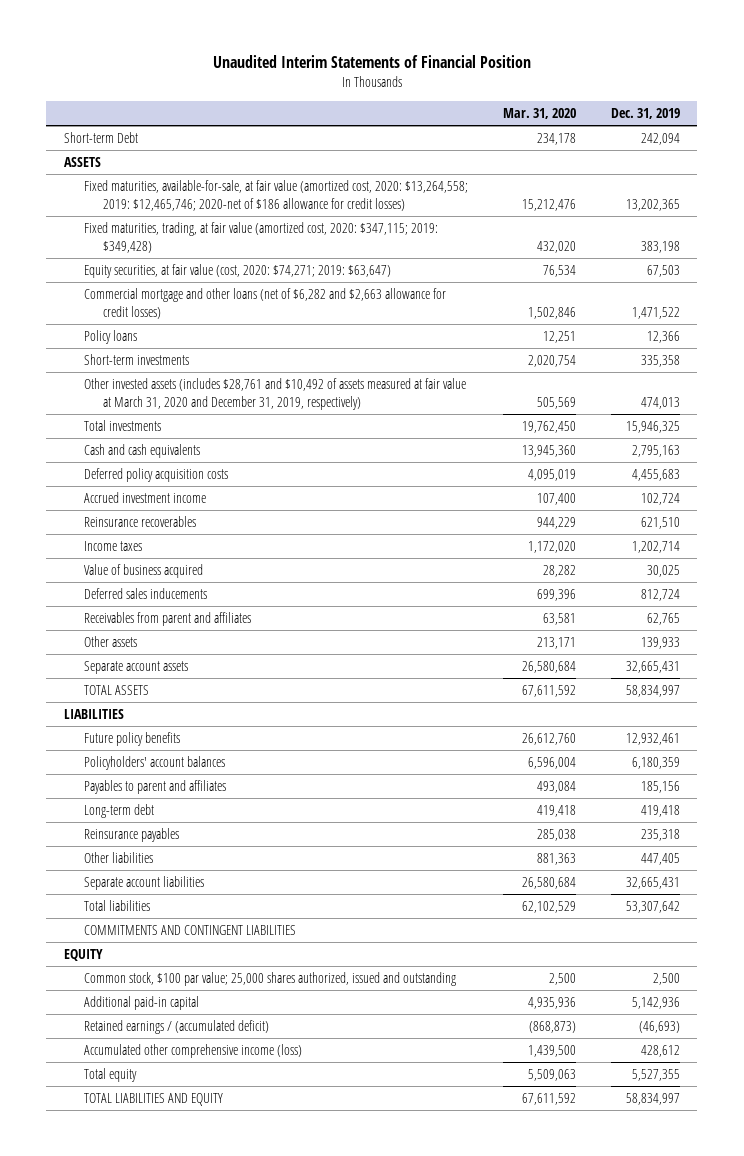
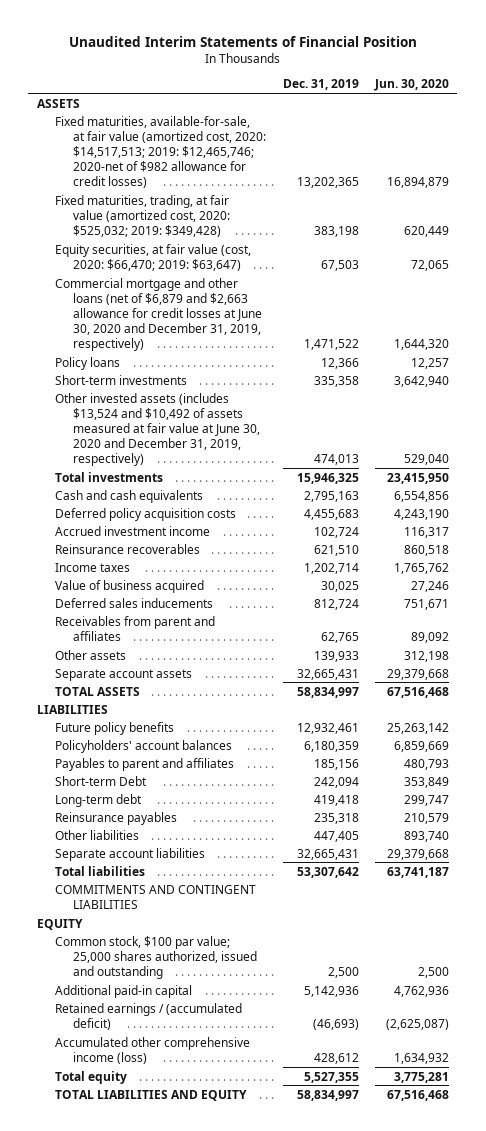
- | Mar. 31, 2020 | Dec. 31, 2019
+ | Dec. 31, 2019 | Jun. 30, 2020
- Fixed maturities, available-for-sale, at fair value (amortized cost, 2020: $13,264,558; 2019: $12,465,746; 2020-net of $186 allowance for credit losses) | 15,212,476 | 13,202,365
- Fixed maturities, trading, at fair value (amortized cost, 2020: $347,115; 2019: $349,428) | 432,020 | 383,198
- Equity securities, at fair value (cost, 2020: $74,271; 2019: $63,647) | 76,534 | 67,503
- Commercial mortgage and other loans (net of $6,282 and $2,663 allowance for credit losses) | 1,502,846 | 1,471,522
+ Fixed maturities, available-for-sale, at fair value (amortized cost, 2020: $14,517,513; 2019: $12,465,746; 2020-net of $982 allowance for credit losses) | 13,202,365 | 16,894,879
+ Fixed maturities, trading, at fair value (amortized cost, 2020: $525,032; 2019: $349,428) | 383,198 | 620,449
+ Equity securities, at fair value (cost, 2020: $66,470; 2019: $63,647) | 67,503 | 72,065
+ Commercial mortgage and other loans (net of $6,879 and $2,663 allowance for credit losses at June 30, 2020 and December 31, 2019, respectively) | 1,471,522 | 1,644,320
- Other invested assets (includes $28,761 and $10,492 of assets measured at fair value at March 31, 2020 and December 31, 2019, respectively) | 505,569 | 474,013
+ Other invested assets (includes $13,524 and $10,492 of assets measured at fair value at June 30, 2020 and December 31, 2019, respectively) | 474,013 | 529,040
moved down: Short-term Debt | 242,094 | 353,849

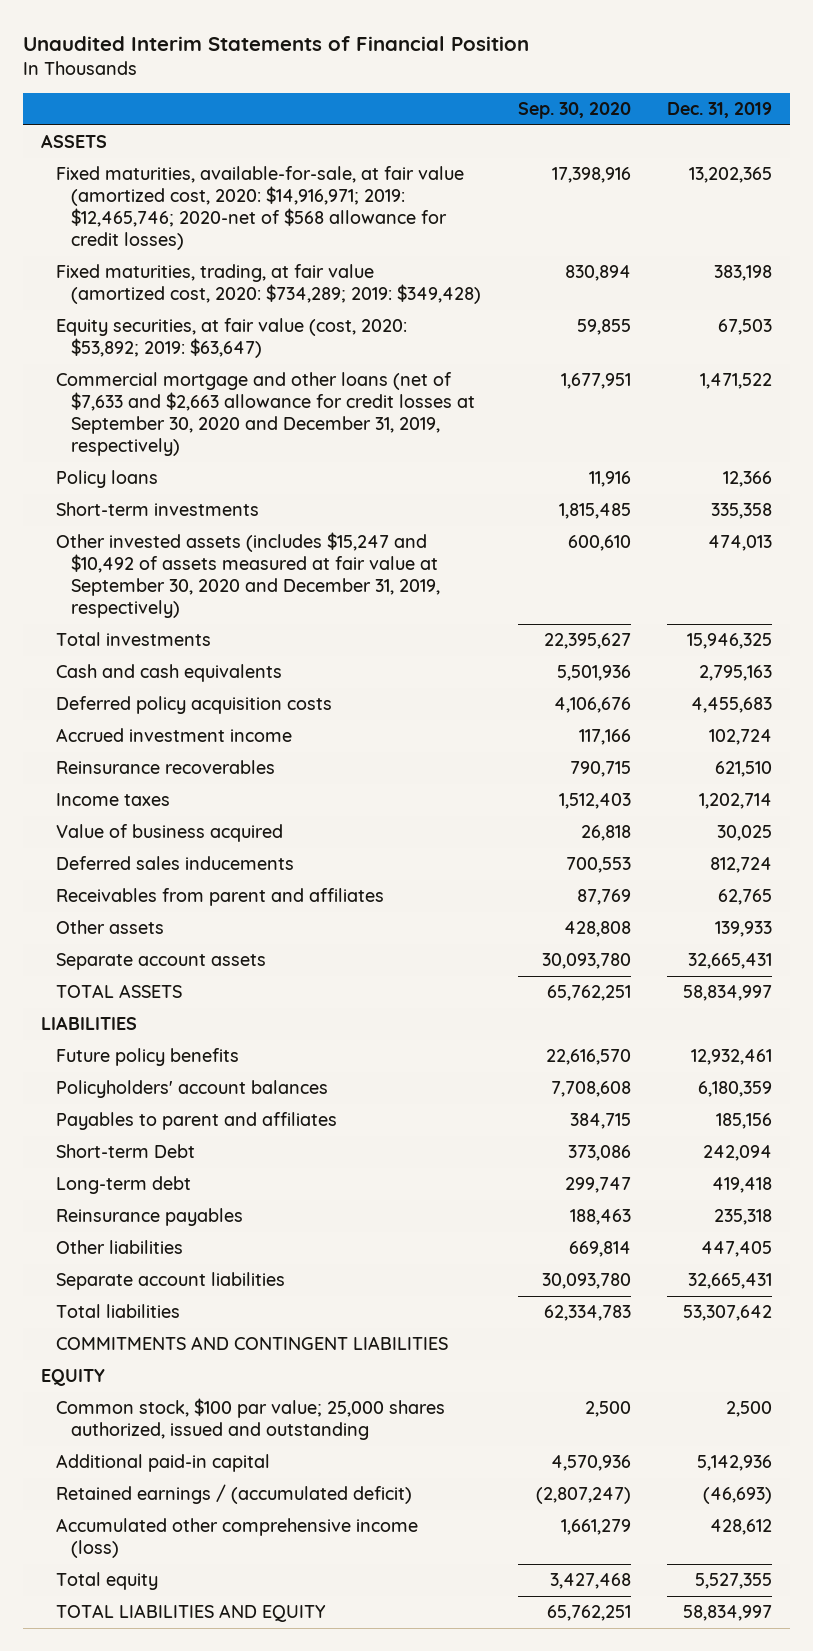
- | Dec. 31, 2019 | Jun. 30, 2020
+ | Sep. 30, 2020 | Dec. 31, 2019
- Fixed maturities, available-for-sale, at fair value (amortized cost, 2020: $14,517,513; 2019: $12,465,746; 2020-net of $982 allowance for credit losses) | 13,202,365 | 16,894,879
- Fixed maturities, trading, at fair value (amortized cost, 2020: $525,032; 2019: $349,428) | 383,198 | 620,449
- Equity securities, at fair value (cost, 2020: $66,470; 2019: $63,647) | 67,503 | 72,065
- Commercial mortgage and other loans (net of $6,879 and $2,663 allowance for credit losses at June 30, 2020 and December 31, 2019, respectively) | 1,471,522 | 1,644,320
+ Fixed maturities, available-for-sale, at fair value (amortized cost, 2020: $14,916,971; 2019: $12,465,746; 2020-net of $568 allowance for credit losses) | 17,398,916 | 13,202,365
+ Fixed maturities, trading, at fair value (amortized cost, 2020: $734,289; 2019: $349,428) | 830,894 | 383,198
+ Equity securities, at fair value (cost, 2020: $53,892; 2019: $63,647) | 59,855 | 67,503
+ Commercial mortgage and other loans (net of $7,633 and $2,663 allowance for credit losses at September 30, 2020 and December 31, 2019, respectively) | 1,677,951 | 1,471,522
- Other invested assets (includes $13,524 and $10,492 of assets measured at fair value at June 30, 2020 and December 31, 2019, respectively) | 474,013 | 529,040
+ Other invested assets (includes $15,247 and $10,492 of assets measured at fair value at September 30, 2020 and December 31, 2019, respectively) | 600,610 | 474,013

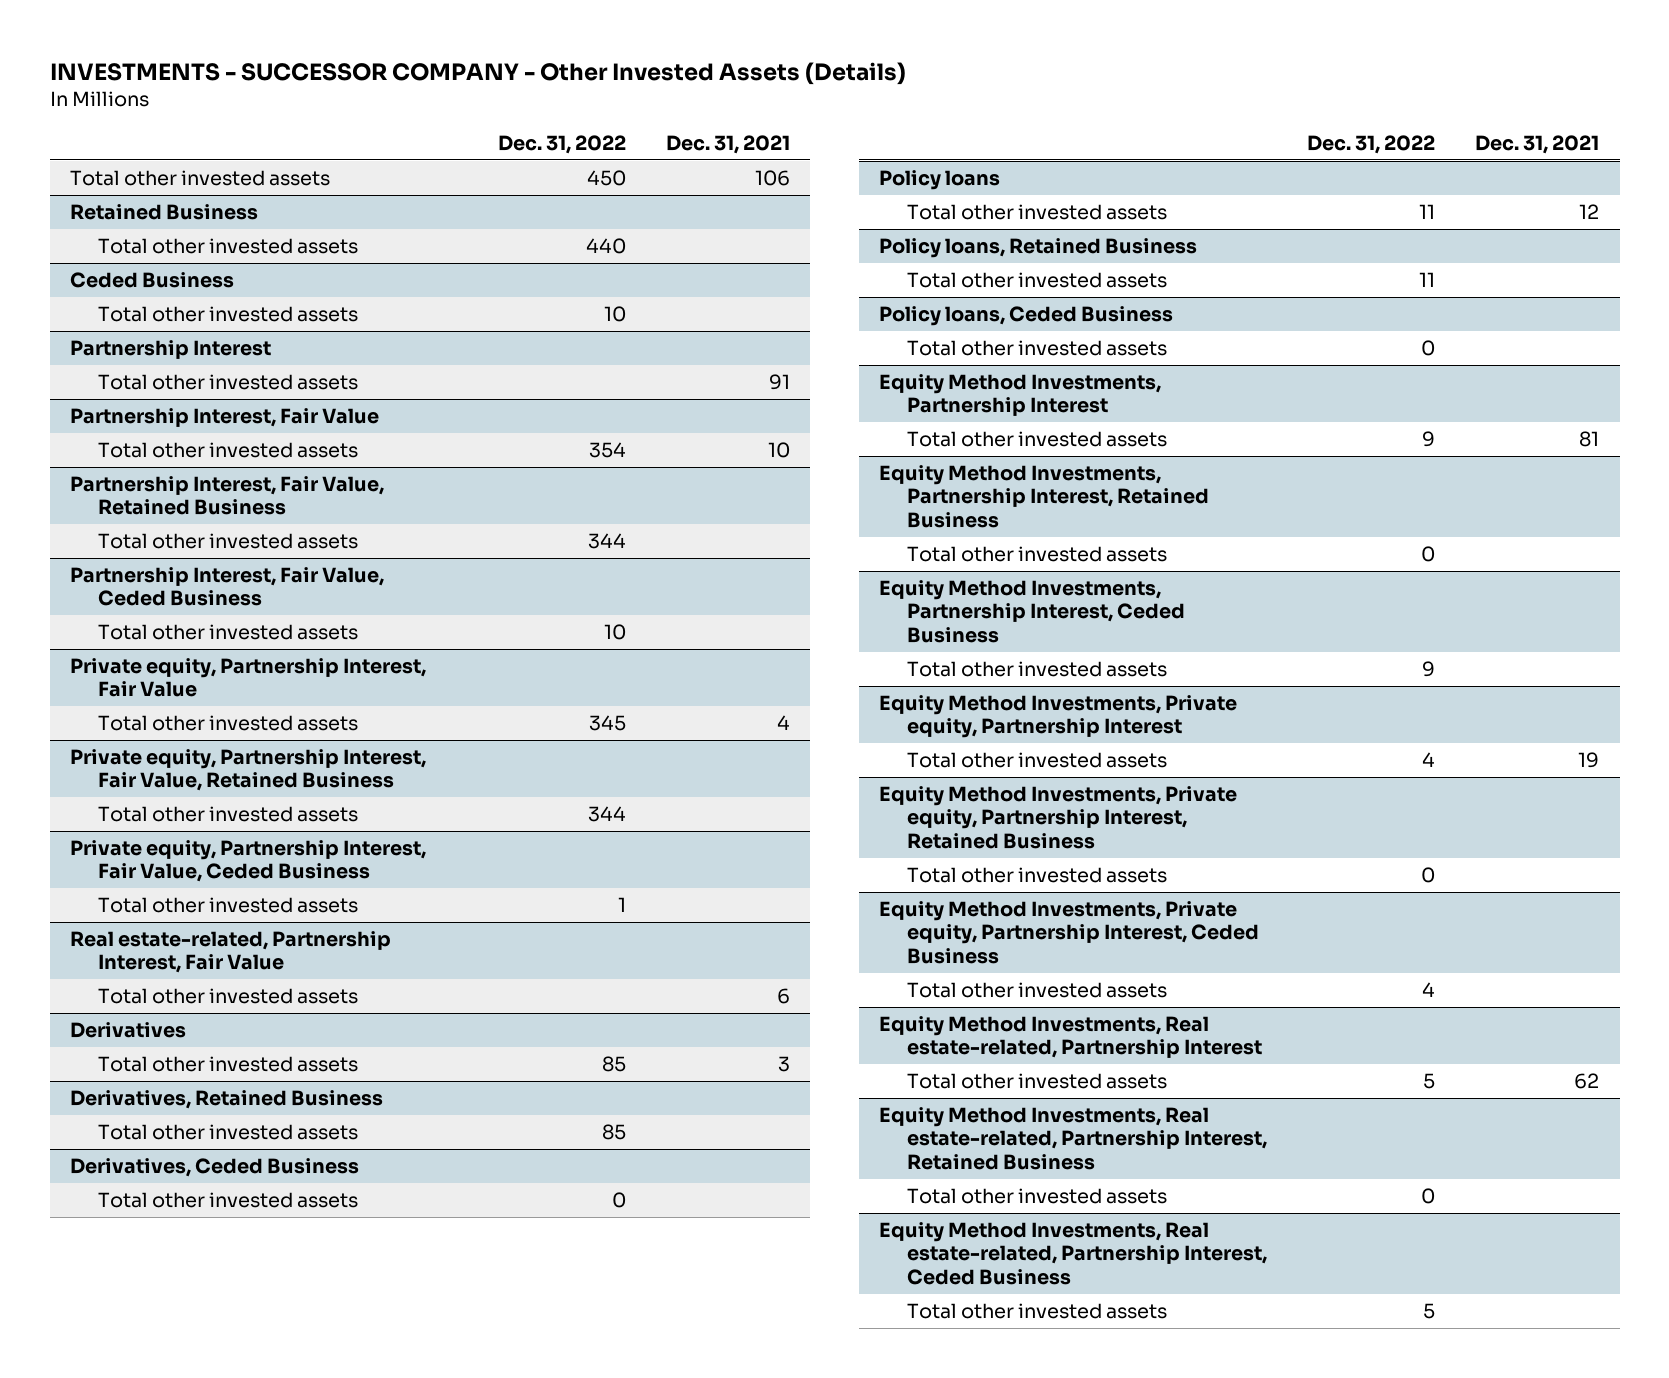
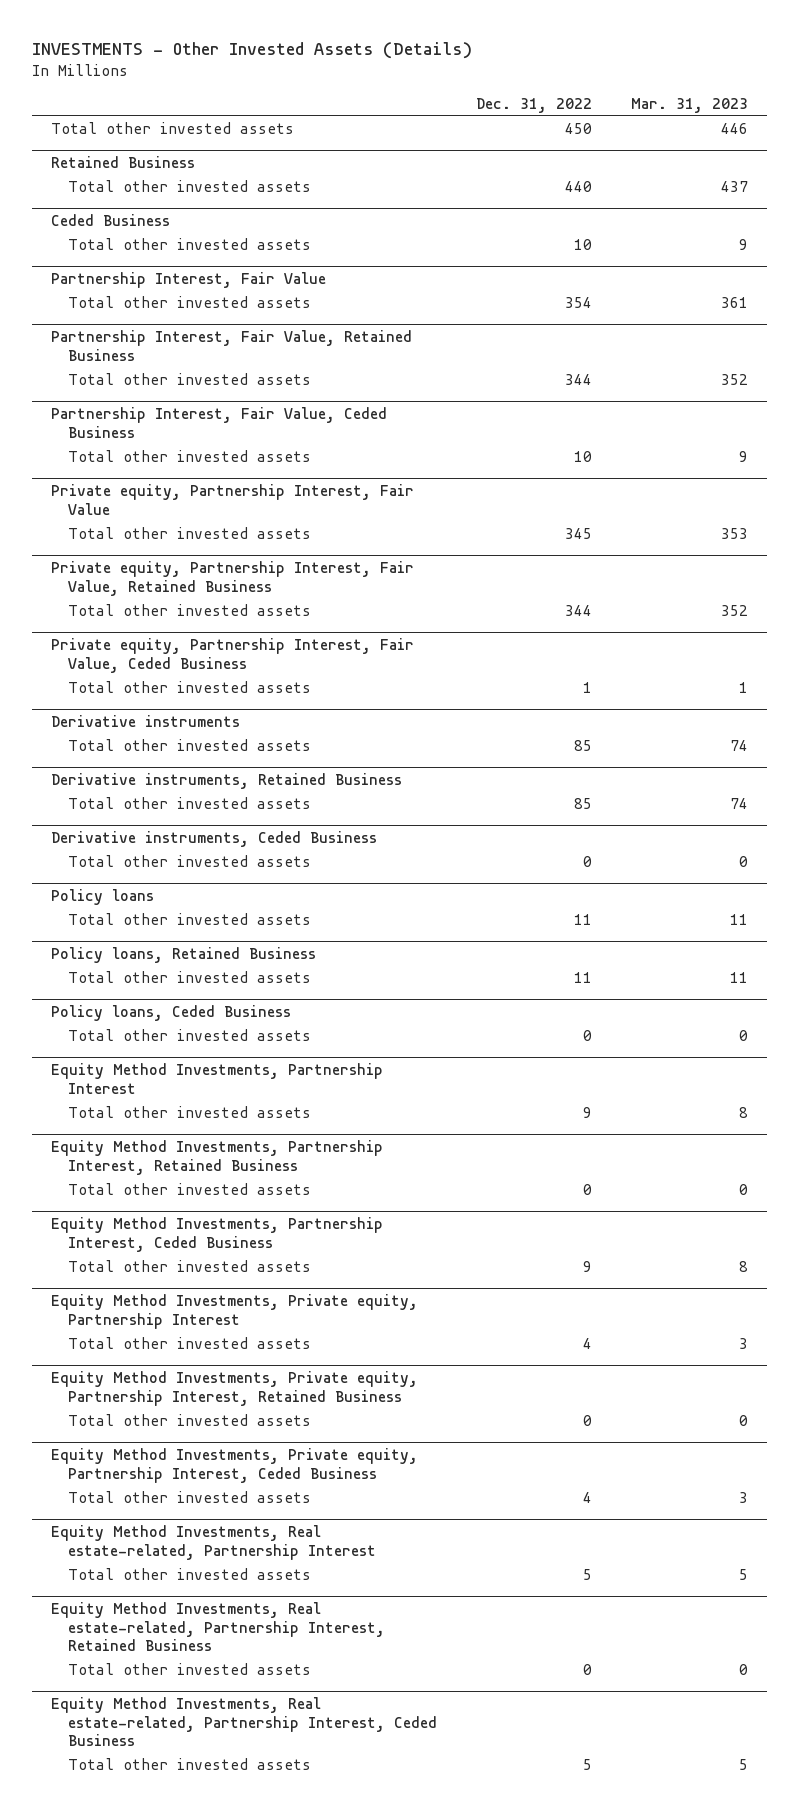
- INVESTMENTS - SUCCESSOR COMPANY - Other Invested Assets (Details)
+ INVESTMENTS - Other Invested Assets (Details)
- | Dec. 31, 2022 | Dec. 31, 2021
+ | Dec. 31, 2022 | Mar. 31, 2023
- Partnership Interest
- Total other invested assets | | 91
- Real estate-related, Partnership Interest, Fair Value
- Total other invested assets | | 6
- Derivatives
+ Derivative instruments
- Derivatives, Retained Business
+ Derivative instruments, Retained Business
- Derivatives, Ceded Business
+ Derivative instruments, Ceded Business

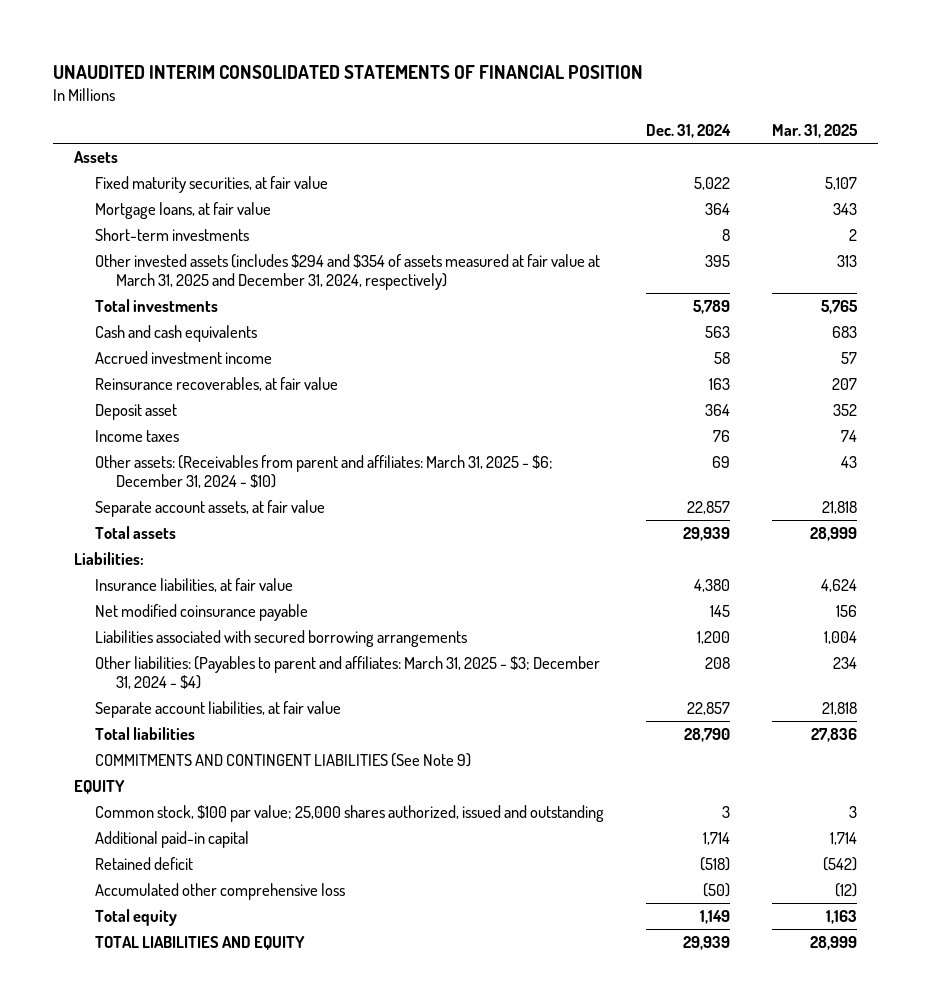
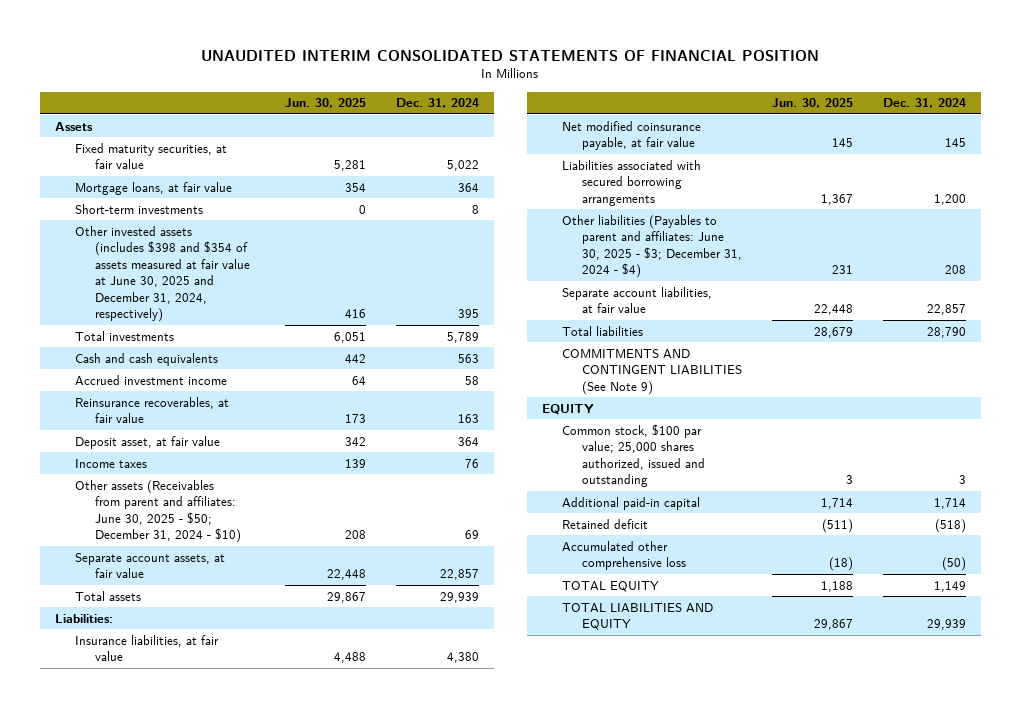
- | Dec. 31, 2024 | Mar. 31, 2025
+ | Jun. 30, 2025 | Dec. 31, 2024
- Other invested assets (includes $294 and $354 of assets measured at fair value at March 31, 2025 and December 31, 2024, respectively) | 395 | 313
+ Other invested assets (includes $398 and $354 of assets measured at fair value at June 30, 2025 and December 31, 2024, respectively) | 416 | 395
- Deposit asset | 364 | 352
+ Deposit asset, at fair value | 342 | 364
- Other assets: (Receivables from parent and affiliates: March 31, 2025 - $6; December 31, 2024 - $10) | 69 | 43
+ Other assets (Receivables from parent and affiliates: June 30, 2025 - $50; December 31, 2024 - $10) | 208 | 69
- Net modified coinsurance payable | 145 | 156
+ Net modified coinsurance payable, at fair value | 145 | 145
- Other liabilities: (Payables to parent and affiliates: March 31, 2025 - $3; December 31, 2024 - $4) | 208 | 234
+ Other liabilities (Payables to parent and affiliates: June 30, 2025 - $3; December 31, 2024 - $4) | 231 | 208
- Total equity | 1,149 | 1,163
+ TOTAL EQUITY | 1,188 | 1,149

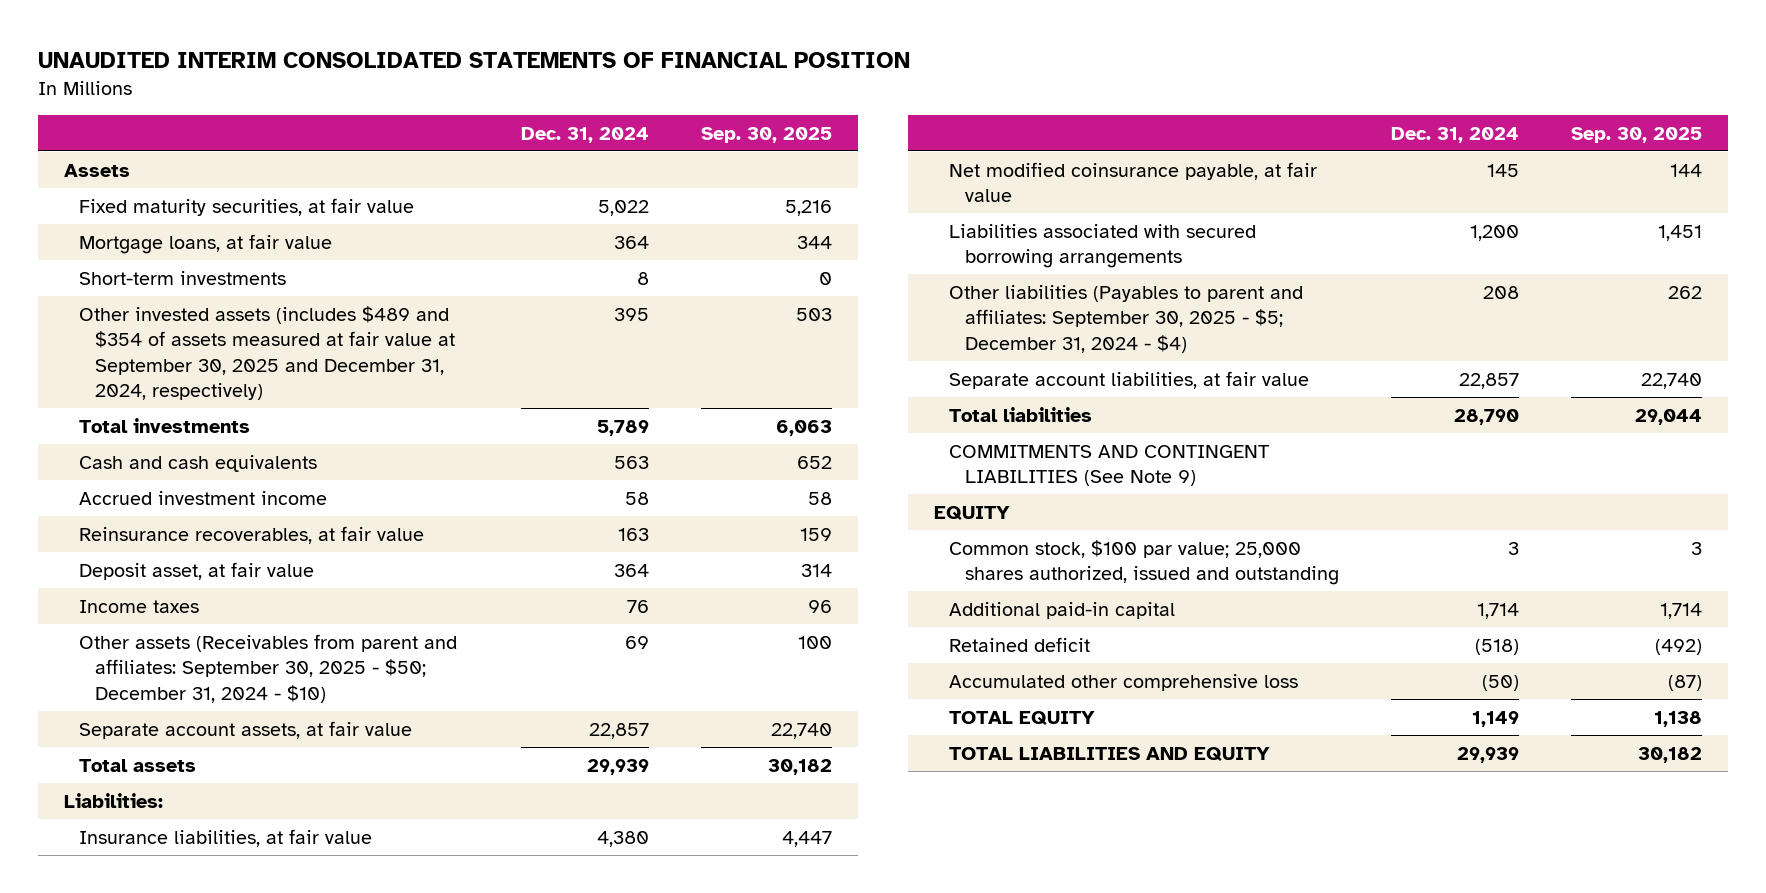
- | Jun. 30, 2025 | Dec. 31, 2024
+ | Dec. 31, 2024 | Sep. 30, 2025
- Other invested assets (includes $398 and $354 of assets measured at fair value at June 30, 2025 and December 31, 2024, respectively) | 416 | 395
+ Other invested assets (includes $489 and $354 of assets measured at fair value at September 30, 2025 and December 31, 2024, respectively) | 395 | 503
- Other assets (Receivables from parent and affiliates: June 30, 2025 - $50; December 31, 2024 - $10) | 208 | 69
+ Other assets (Receivables from parent and affiliates: September 30, 2025 - $50; December 31, 2024 - $10) | 69 | 100
- Other liabilities (Payables to parent and affiliates: June 30, 2025 - $3; December 31, 2024 - $4) | 231 | 208
+ Other liabilities (Payables to parent and affiliates: September 30, 2025 - $5; December 31, 2024 - $4) | 208 | 262

